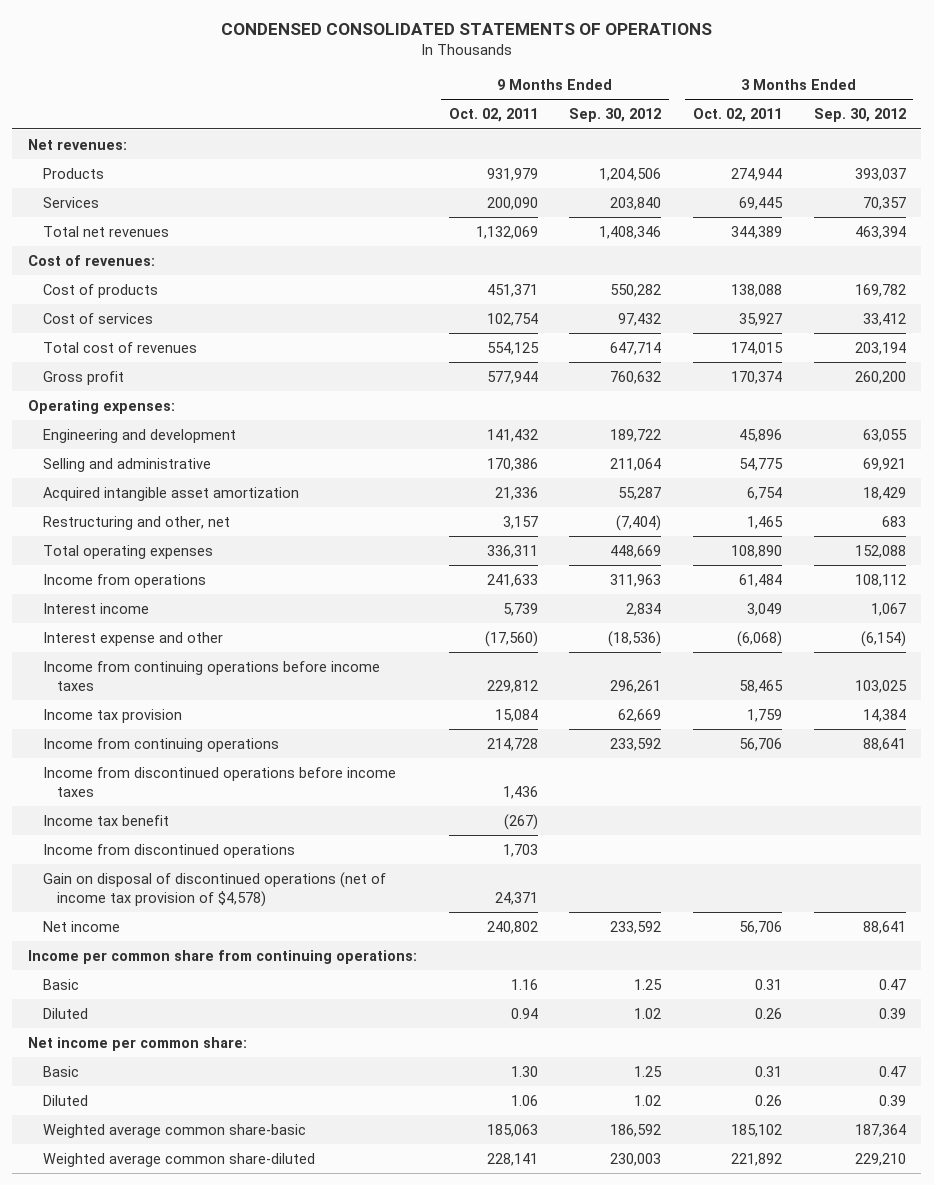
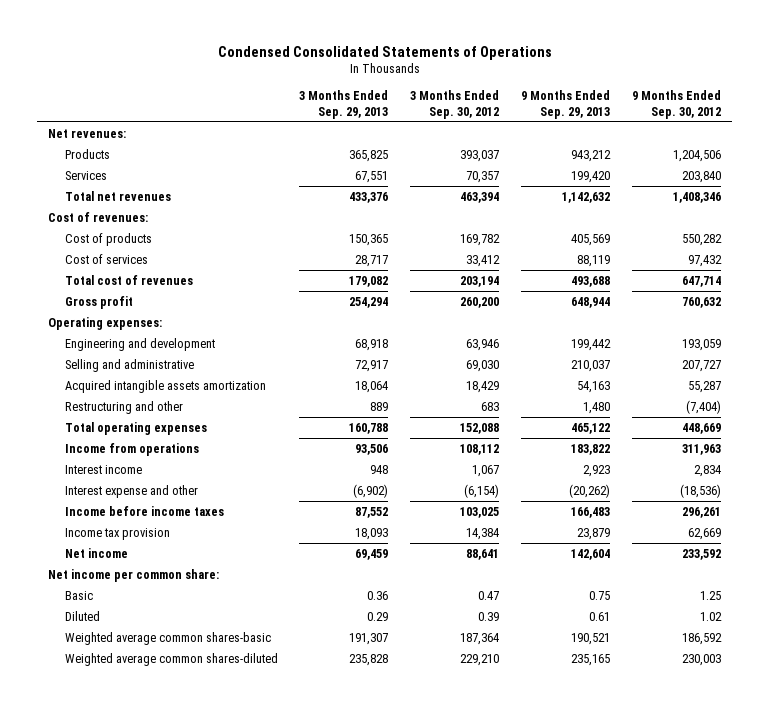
- CONDENSED CONSOLIDATED STATEMENTS OF OPERATIONS
+ Condensed Consolidated Statements of Operations
- | 9 Months Ended Oct. 02, 2011 | 9 Months Ended Sep. 30, 2012 | 3 Months Ended Oct. 02, 2011 | 3 Months Ended Sep. 30, 2012
+ | 3 Months Ended Sep. 29, 2013 | 3 Months Ended Sep. 30, 2012 | 9 Months Ended Sep. 29, 2013 | 9 Months Ended Sep. 30, 2012
- Engineering and development | 141,432 | 189,722 | 45,896 | 63,055
- Selling and administrative | 170,386 | 211,064 | 54,775 | 69,921
- Acquired intangible asset amortization | 21,336 | 55,287 | 6,754 | 18,429
- Restructuring and other, net | 3,157 | (7,404) | 1,465 | 683
+ Engineering and development | 68,918 | 63,946 | 199,442 | 193,059
+ Selling and administrative | 72,917 | 69,030 | 210,037 | 207,727
+ Acquired intangible assets amortization | 18,064 | 18,429 | 54,163 | 55,287
+ Restructuring and other | 889 | 683 | 1,480 | (7,404)
- Income from continuing operations before income taxes | 229,812 | 296,261 | 58,465 | 103,025
+ Income before income taxes | 87,552 | 103,025 | 166,483 | 296,261
- Income from continuing operations | 214,728 | 233,592 | 56,706 | 88,641
- Income from discontinued operations before income taxes | 1,436 | | |
- Income tax benefit | (267) | | |
- Income from discontinued operations | 1,703 | | |
- Gain on disposal of discontinued operations (net of income tax provision of $4,578) | 24,371 | | |
- Income per common share from continuing operations:
- Basic | 1.16 | 1.25 | 0.31 | 0.47
- Diluted | 0.94 | 1.02 | 0.26 | 0.39
- Weighted average common share-basic | 185,063 | 186,592 | 185,102 | 187,364
- Weighted average common share-diluted | 228,141 | 230,003 | 221,892 | 229,210
+ Weighted average common shares-basic | 191,307 | 187,364 | 190,521 | 186,592
+ Weighted average common shares-diluted | 235,828 | 229,210 | 235,165 | 230,003

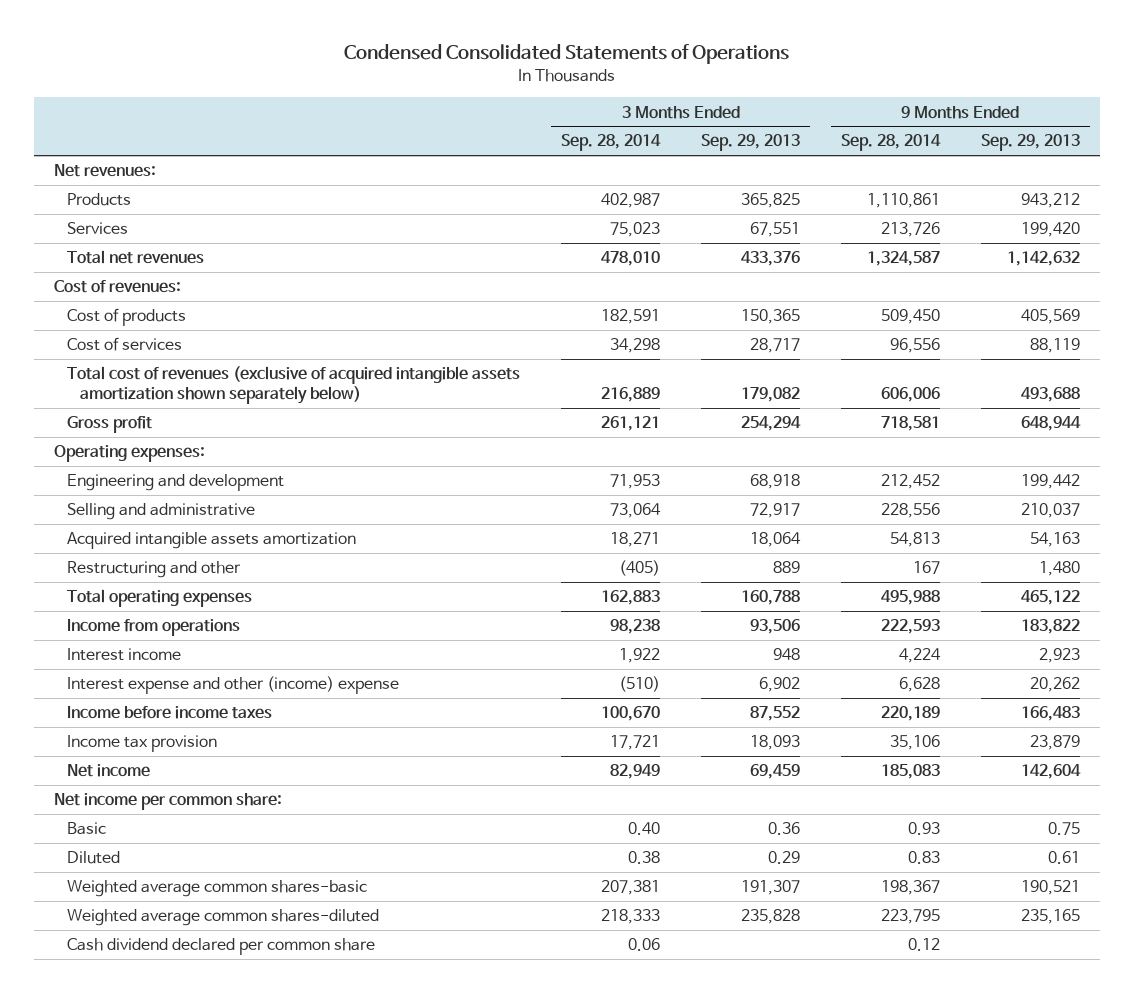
- | 3 Months Ended Sep. 29, 2013 | 3 Months Ended Sep. 30, 2012 | 9 Months Ended Sep. 29, 2013 | 9 Months Ended Sep. 30, 2012
+ | 3 Months Ended Sep. 28, 2014 | 3 Months Ended Sep. 29, 2013 | 9 Months Ended Sep. 28, 2014 | 9 Months Ended Sep. 29, 2013
- Total cost of revenues | 179,082 | 203,194 | 493,688 | 647,714
+ Total cost of revenues (exclusive of acquired intangible assets amortization shown separately below) | 216,889 | 179,082 | 606,006 | 493,688
- Interest expense and other | (6,902) | (6,154) | (20,262) | (18,536)
+ Interest expense and other (income) expense | (510) | 6,902 | 6,628 | 20,262
+ Cash dividend declared per common share | 0.06 | | 0.12 |

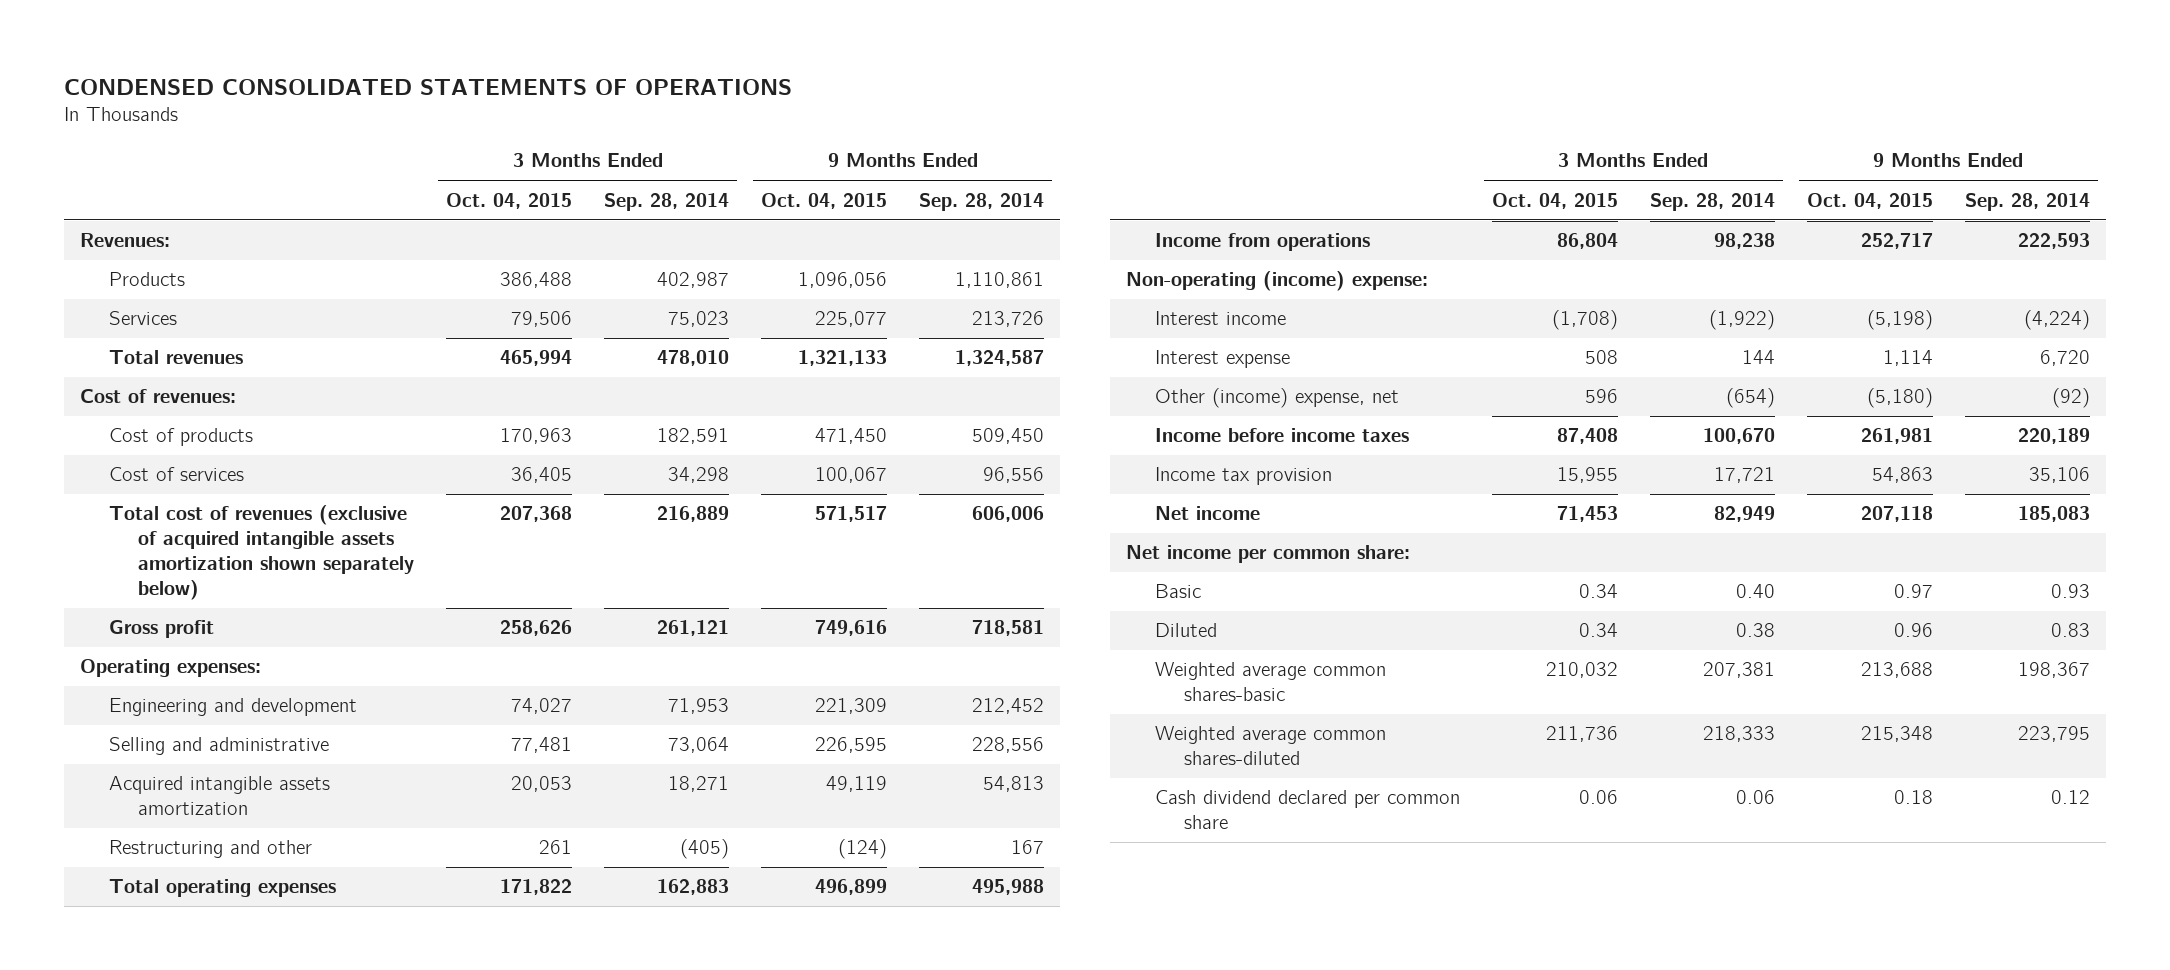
- Condensed Consolidated Statements of Operations
+ CONDENSED CONSOLIDATED STATEMENTS OF OPERATIONS
- | 3 Months Ended Sep. 28, 2014 | 3 Months Ended Sep. 29, 2013 | 9 Months Ended Sep. 28, 2014 | 9 Months Ended Sep. 29, 2013
+ | 3 Months Ended Oct. 04, 2015 | 3 Months Ended Sep. 28, 2014 | 9 Months Ended Oct. 04, 2015 | 9 Months Ended Sep. 28, 2014
- Net revenues:
+ Revenues:
- Total net revenues | 478,010 | 433,376 | 1,324,587 | 1,142,632
+ Total revenues | 465,994 | 478,010 | 1,321,133 | 1,324,587
- Interest income | 1,922 | 948 | 4,224 | 2,923
- Interest expense and other (income) expense | (510) | 6,902 | 6,628 | 20,262
+ Non-operating (income) expense:
+ Interest income | (1,708) | (1,922) | (5,198) | (4,224)
+ Interest expense | 508 | 144 | 1,114 | 6,720
+ Other (income) expense, net | 596 | (654) | (5,180) | (92)

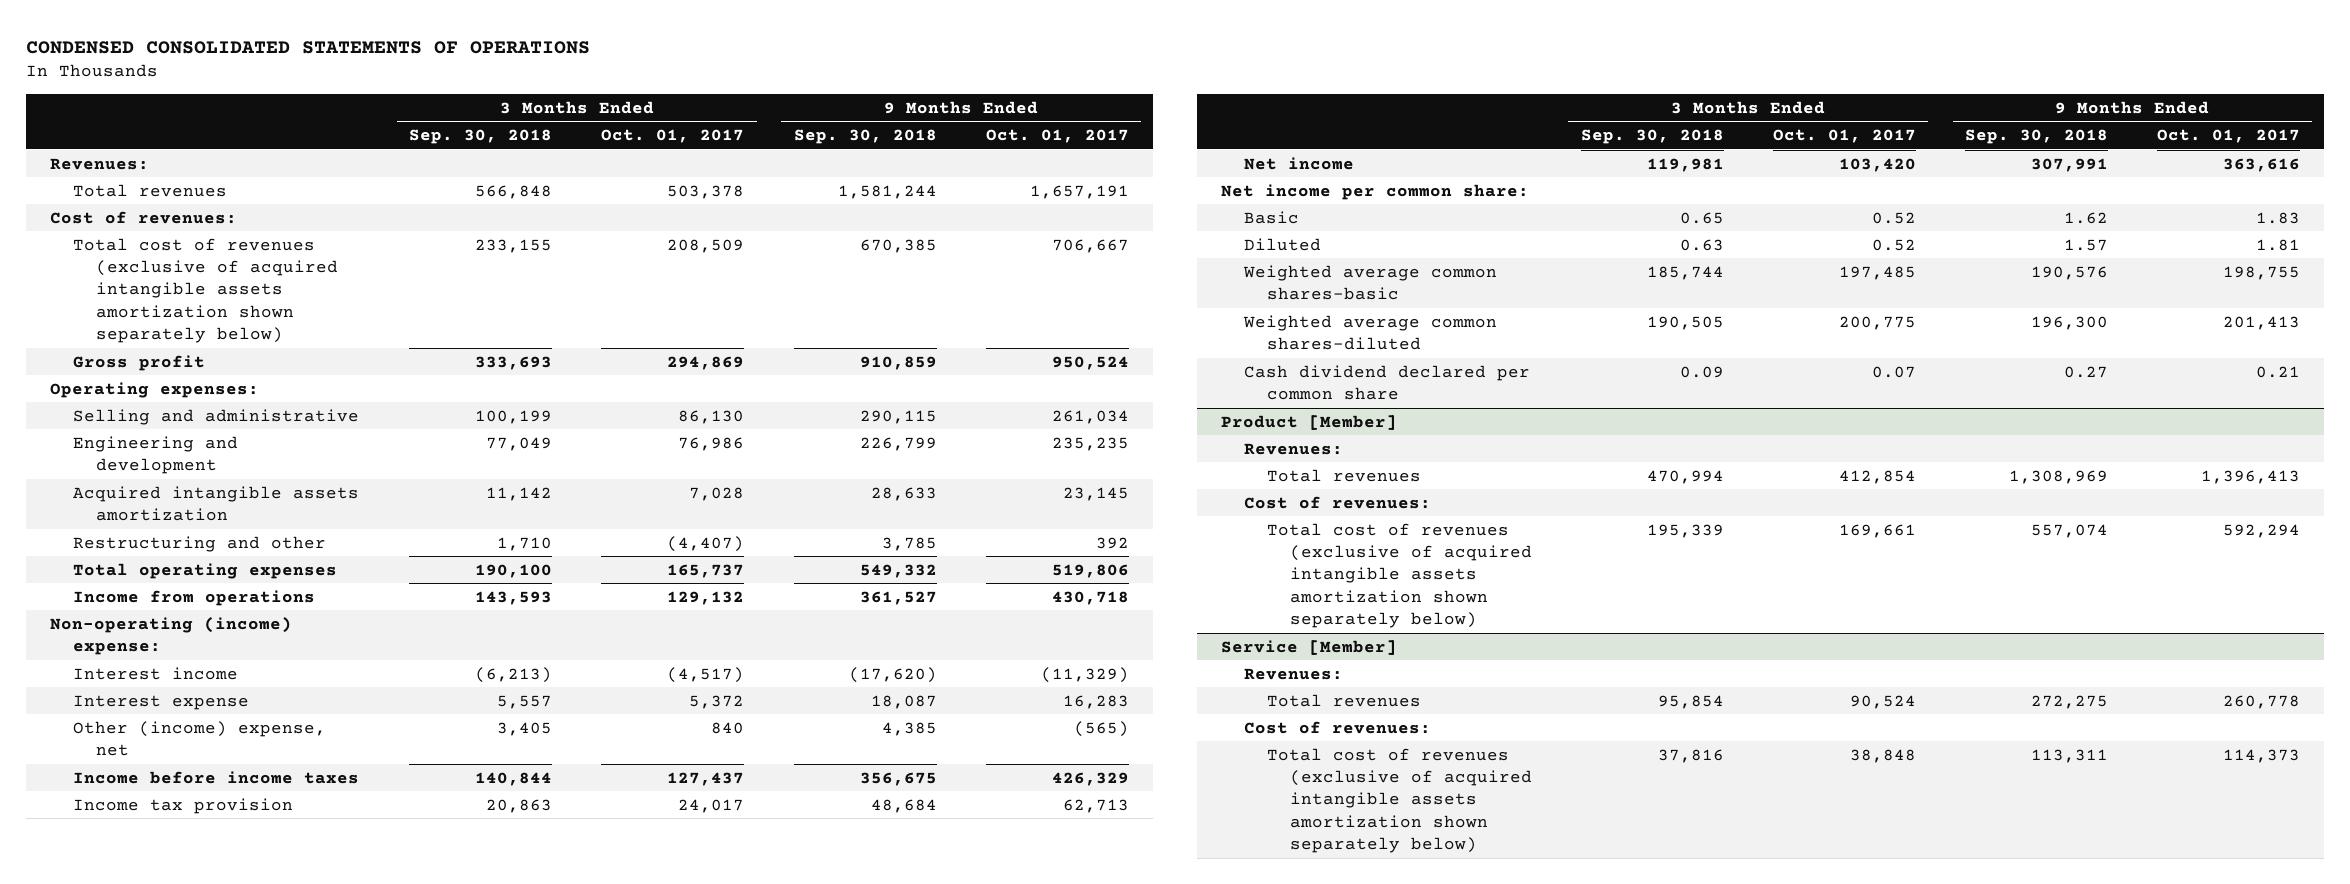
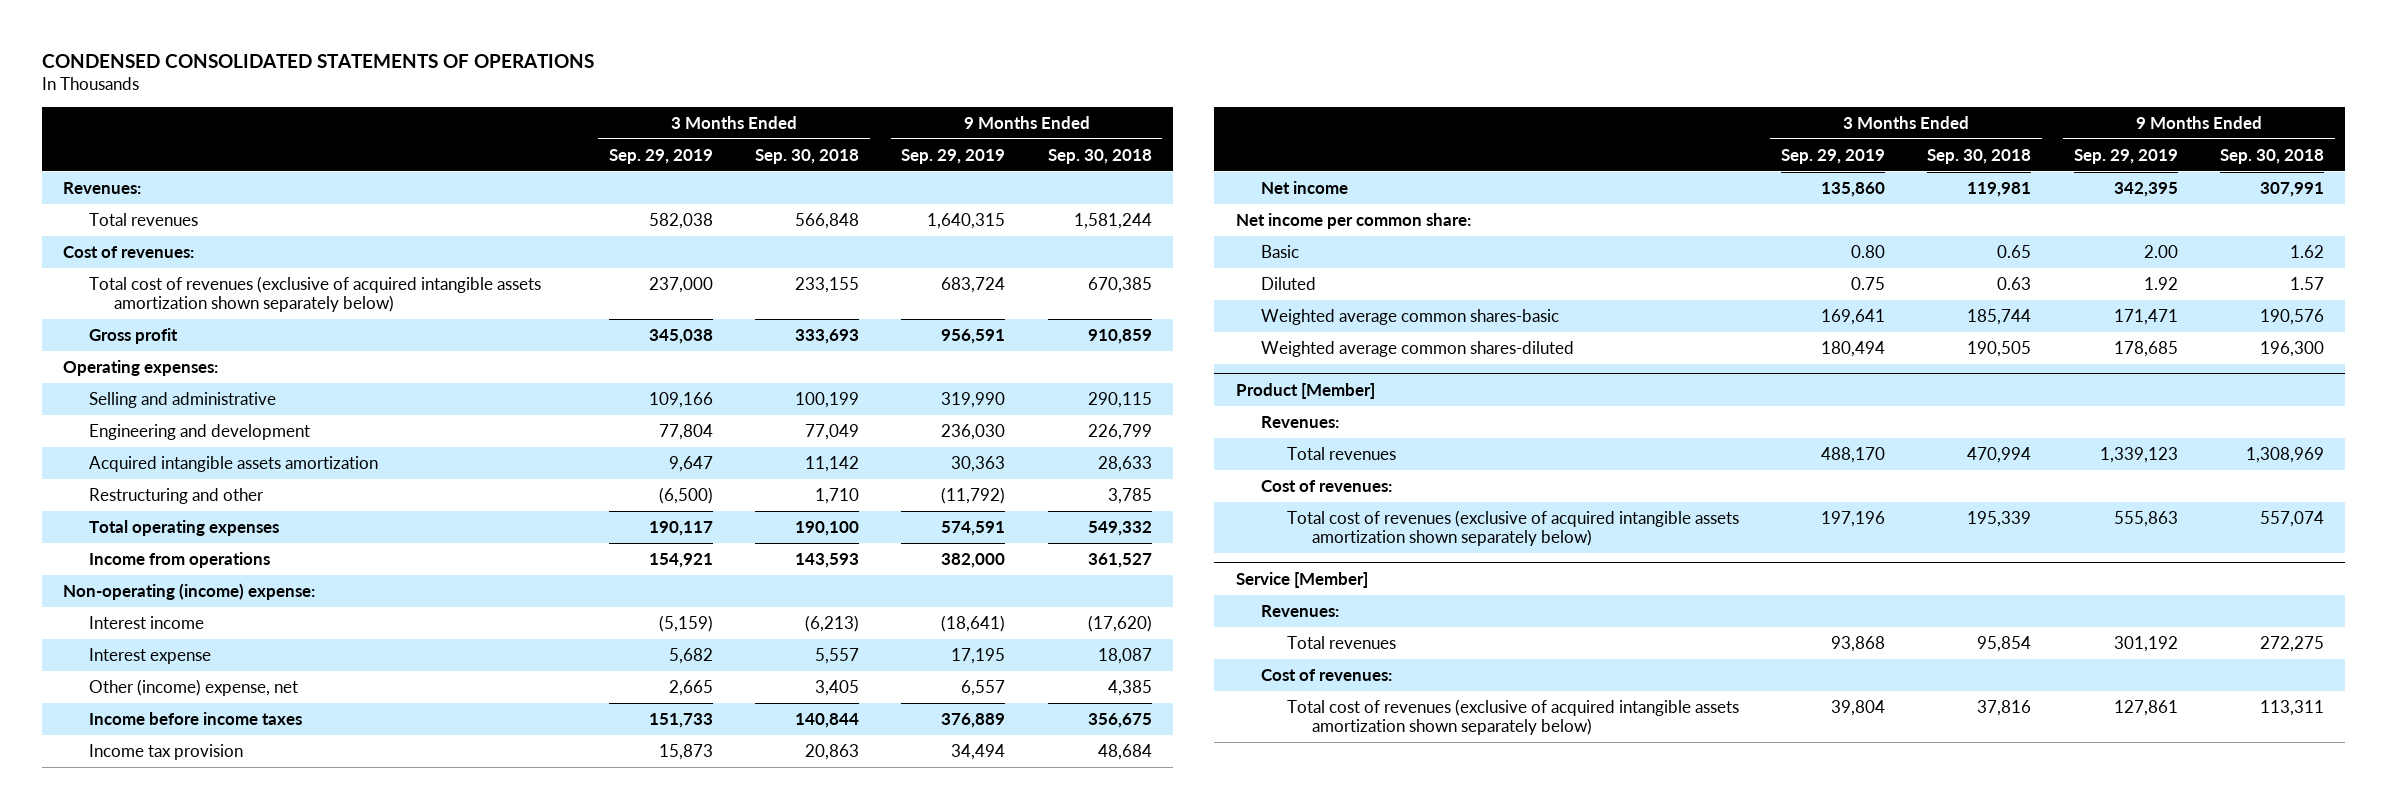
- | 3 Months Ended Sep. 30, 2018 | 3 Months Ended Oct. 01, 2017 | 9 Months Ended Sep. 30, 2018 | 9 Months Ended Oct. 01, 2017
+ | 3 Months Ended Sep. 29, 2019 | 3 Months Ended Sep. 30, 2018 | 9 Months Ended Sep. 29, 2019 | 9 Months Ended Sep. 30, 2018
- Cash dividend declared per common share | 0.09 | 0.07 | 0.27 | 0.21

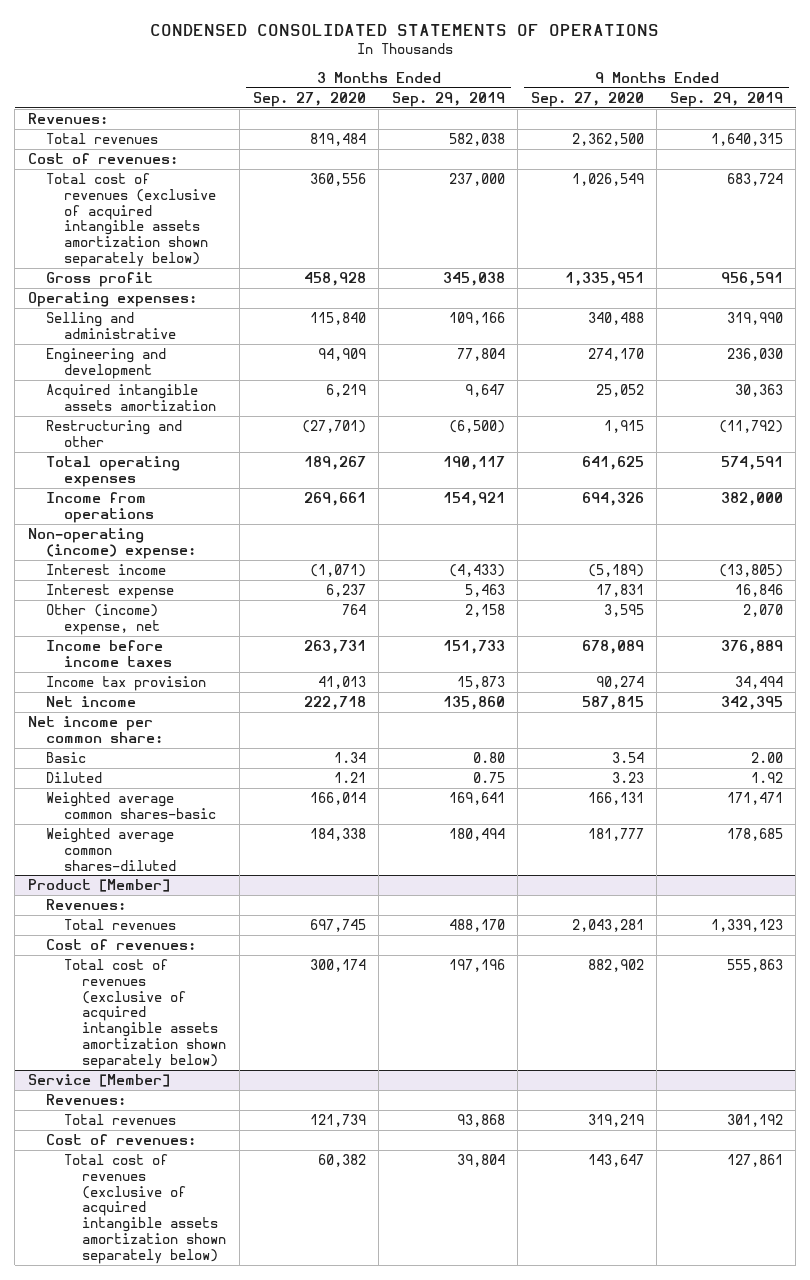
- | 3 Months Ended Sep. 29, 2019 | 3 Months Ended Sep. 30, 2018 | 9 Months Ended Sep. 29, 2019 | 9 Months Ended Sep. 30, 2018
+ | 3 Months Ended Sep. 27, 2020 | 3 Months Ended Sep. 29, 2019 | 9 Months Ended Sep. 27, 2020 | 9 Months Ended Sep. 29, 2019
- Interest income | (5,159) | (6,213) | (18,641) | (17,620)
- Interest expense | 5,682 | 5,557 | 17,195 | 18,087
- Other (income) expense, net | 2,665 | 3,405 | 6,557 | 4,385
+ Interest income | (1,071) | (4,433) | (5,189) | (13,805)
+ Interest expense | 6,237 | 5,463 | 17,831 | 16,846
+ Other (income) expense, net | 764 | 2,158 | 3,595 | 2,070

